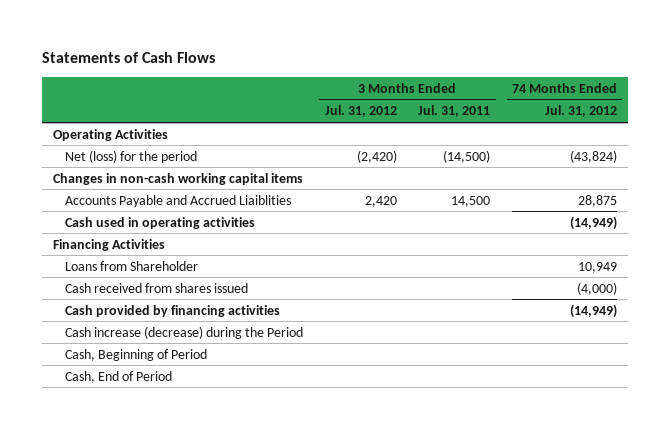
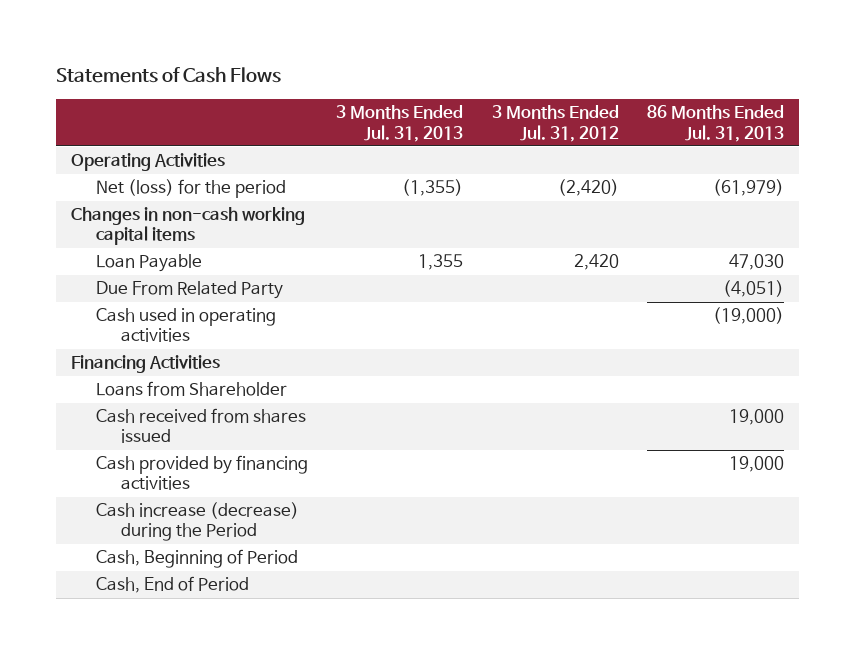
- | 3 Months Ended Jul. 31, 2012 | 3 Months Ended Jul. 31, 2011 | 74 Months Ended Jul. 31, 2012
+ | 3 Months Ended Jul. 31, 2013 | 3 Months Ended Jul. 31, 2012 | 86 Months Ended Jul. 31, 2013
- Accounts Payable and Accrued Liaiblities | 2,420 | 14,500 | 28,875
+ Loan Payable | 1,355 | 2,420 | 47,030
+ Due From Related Party | | | (4,051)

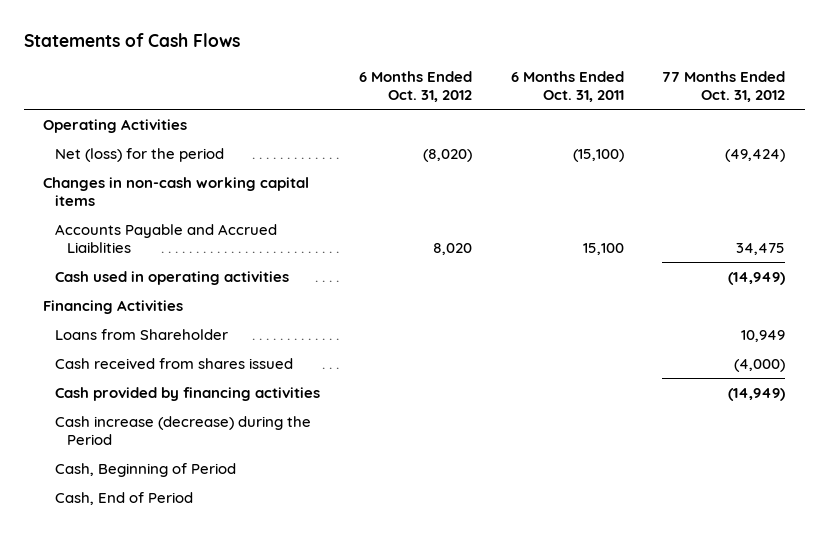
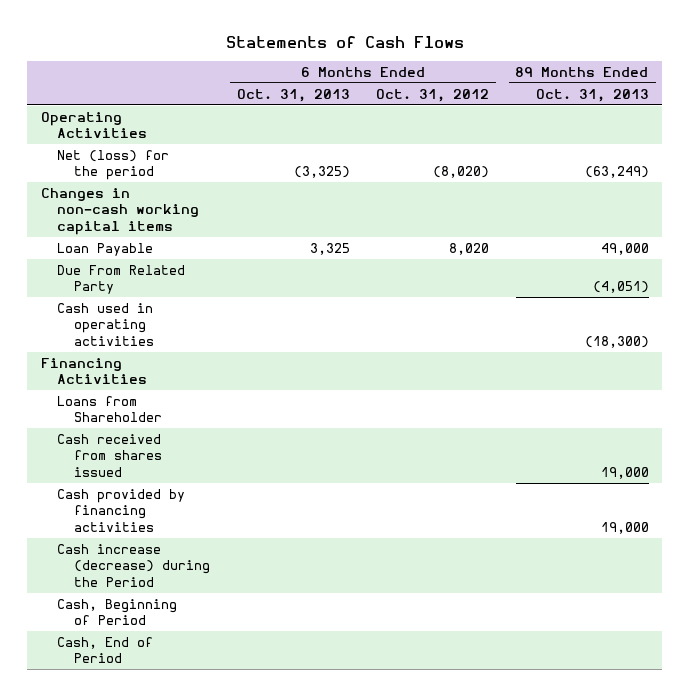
- | 6 Months Ended Oct. 31, 2012 | 6 Months Ended Oct. 31, 2011 | 77 Months Ended Oct. 31, 2012
+ | 6 Months Ended Oct. 31, 2013 | 6 Months Ended Oct. 31, 2012 | 89 Months Ended Oct. 31, 2013
- Accounts Payable and Accrued Liaiblities | 8,020 | 15,100 | 34,475
+ Loan Payable | 3,325 | 8,020 | 49,000
+ Due From Related Party | | | (4,051)

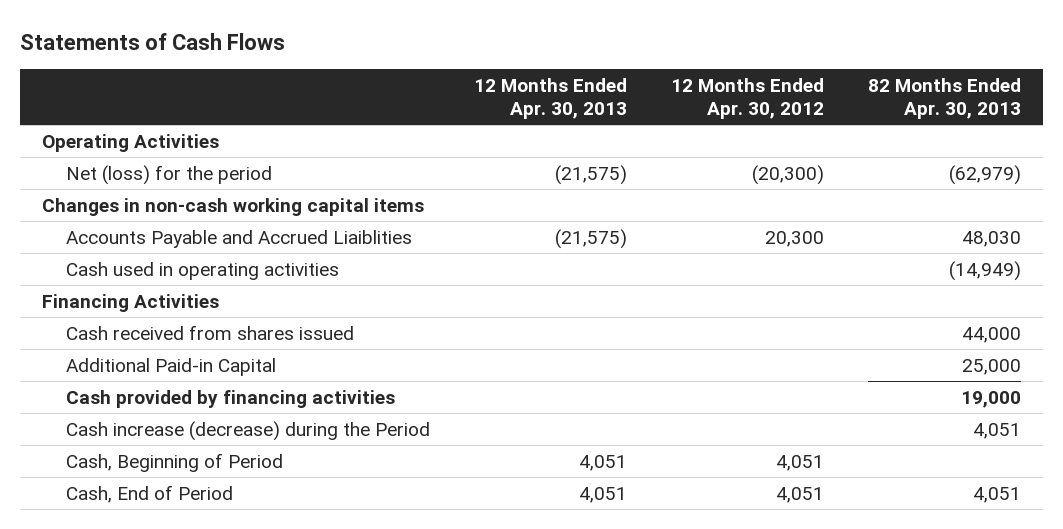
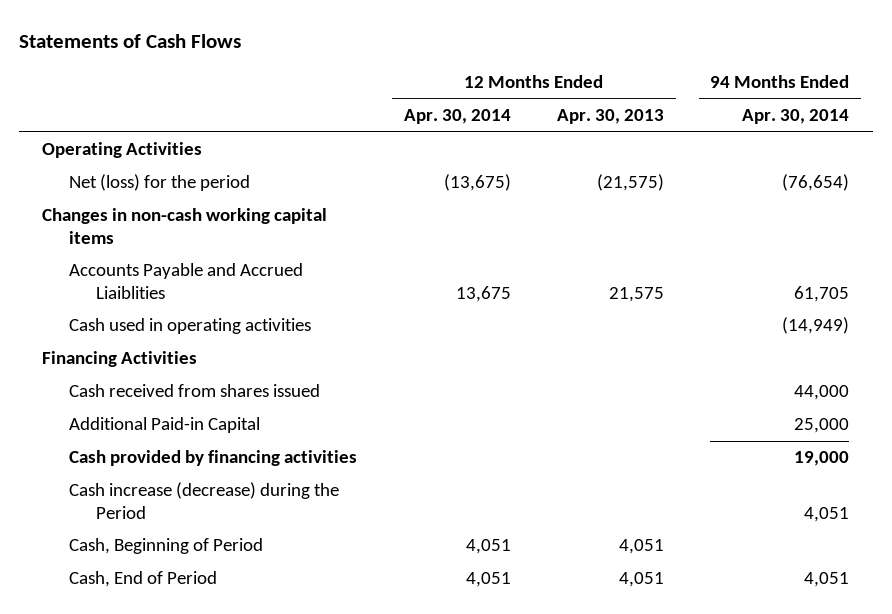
- | 12 Months Ended Apr. 30, 2013 | 12 Months Ended Apr. 30, 2012 | 82 Months Ended Apr. 30, 2013
+ | 12 Months Ended Apr. 30, 2014 | 12 Months Ended Apr. 30, 2013 | 94 Months Ended Apr. 30, 2014
- Accounts Payable and Accrued Liaiblities | (21,575) | 20,300 | 48,030
+ Accounts Payable and Accrued Liaiblities | 13,675 | 21,575 | 61,705

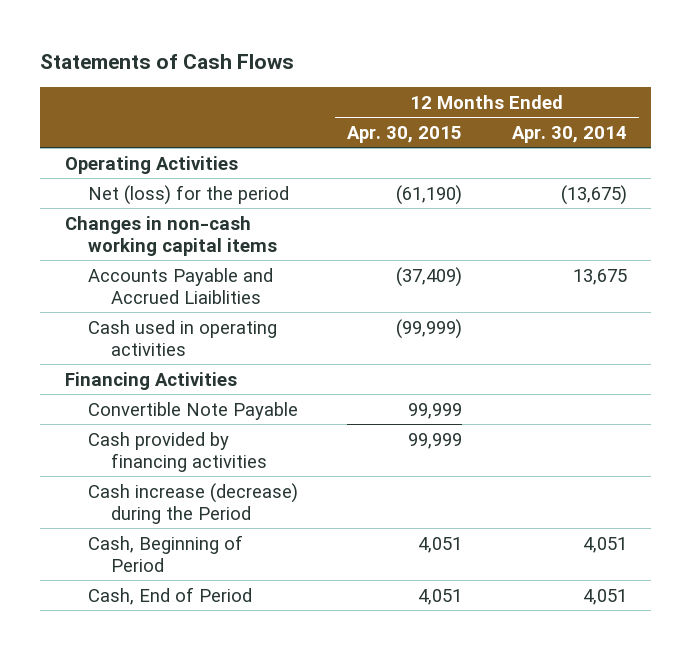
- | 12 Months Ended Apr. 30, 2014 | 12 Months Ended Apr. 30, 2013 | 94 Months Ended Apr. 30, 2014
+ | 12 Months Ended Apr. 30, 2015 | 12 Months Ended Apr. 30, 2014
- Cash received from shares issued | | | 44,000
- Additional Paid-in Capital | | | 25,000
+ Convertible Note Payable | 99,999 |

